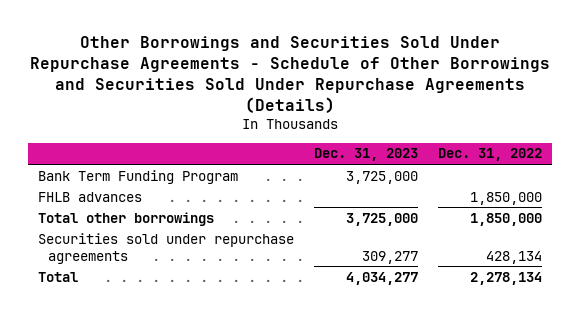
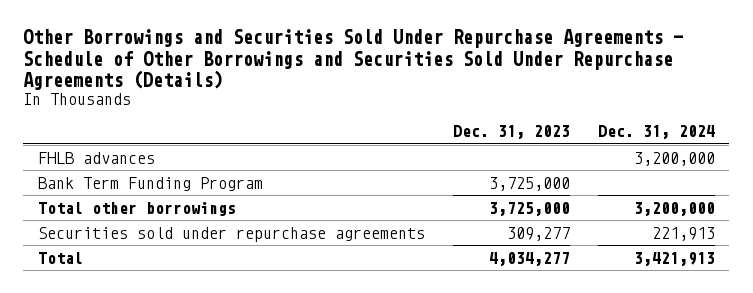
- | Dec. 31, 2023 | Dec. 31, 2022
+ | Dec. 31, 2023 | Dec. 31, 2024
moved down: Bank Term Funding Program | 3,725,000 |

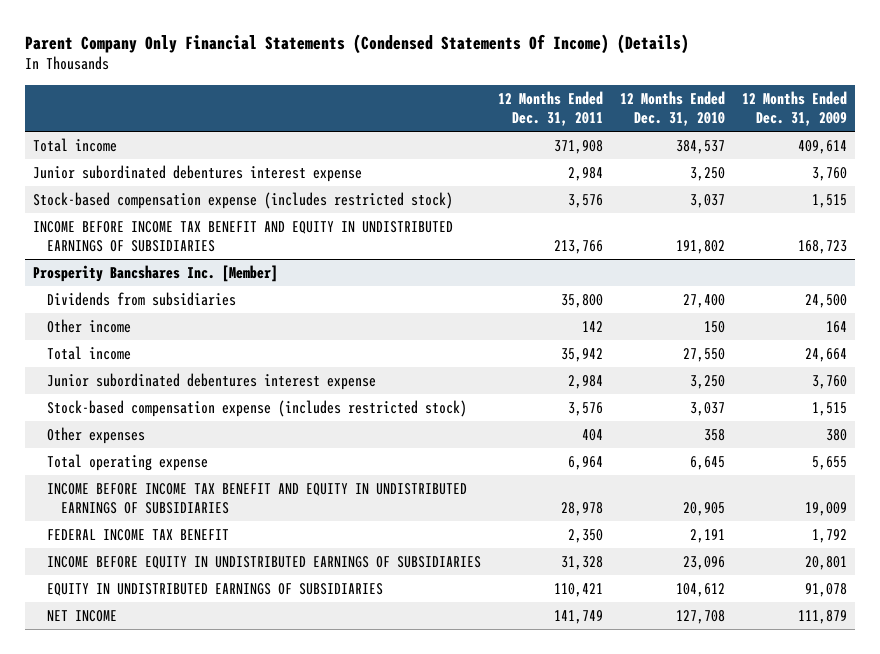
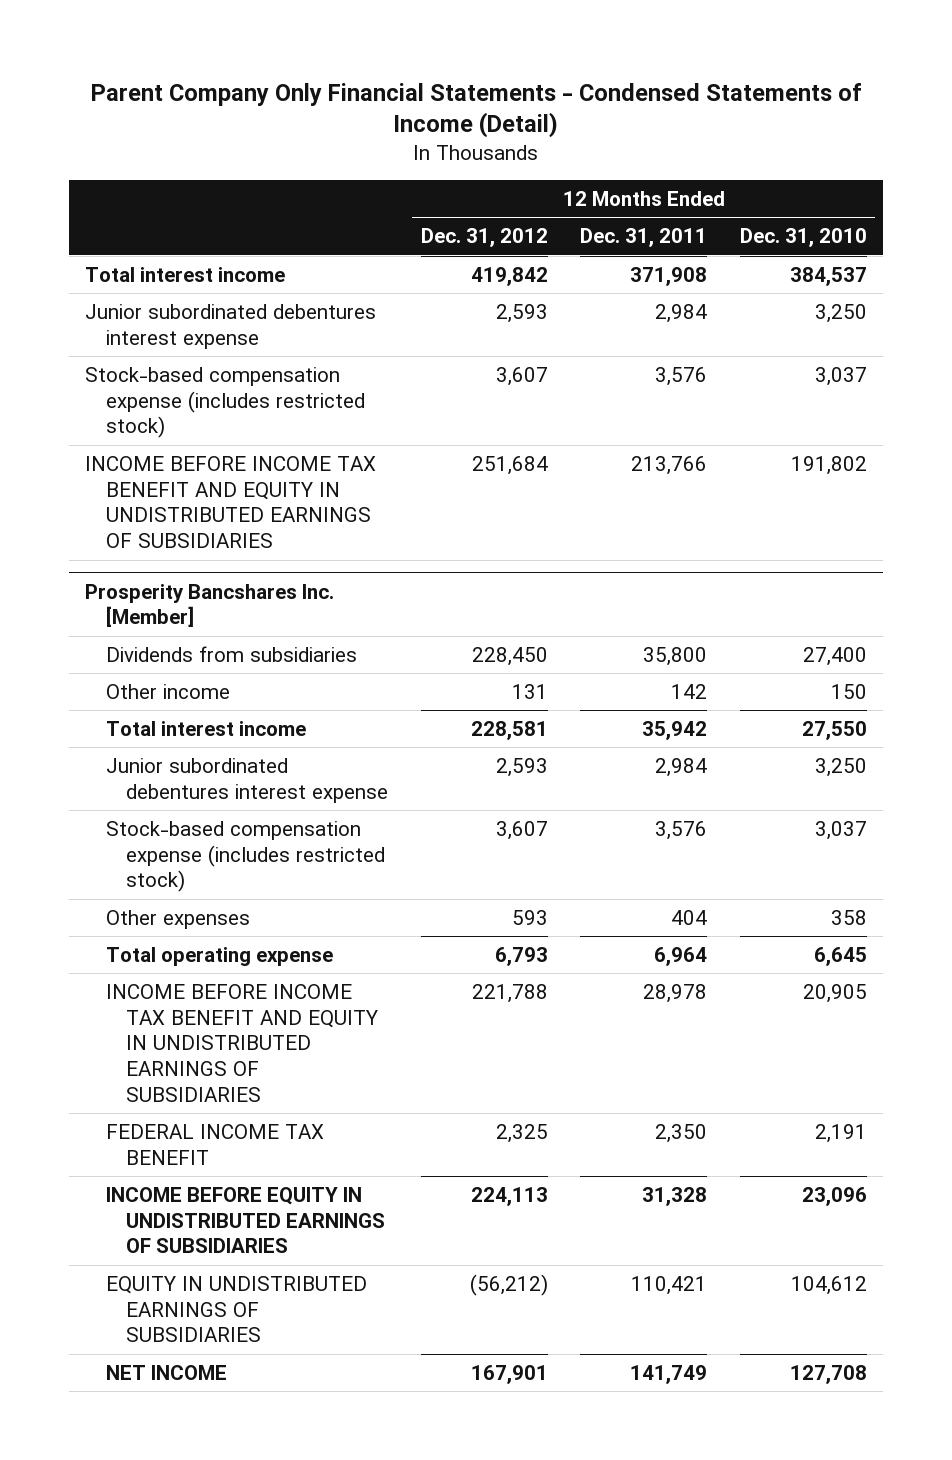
- Parent Company Only Financial Statements (Condensed Statements Of Income) (Details)
+ Parent Company Only Financial Statements - Condensed Statements of Income (Detail)
- | 12 Months Ended Dec. 31, 2011 | 12 Months Ended Dec. 31, 2010 | 12 Months Ended Dec. 31, 2009
+ | 12 Months Ended Dec. 31, 2012 | 12 Months Ended Dec. 31, 2011 | 12 Months Ended Dec. 31, 2010
- Total income | 371,908 | 384,537 | 409,614
+ Total interest income | 419,842 | 371,908 | 384,537
@ Prosperity Bancshares Inc. [Member]
- Total income | 35,942 | 27,550 | 24,664
+ Total interest income | 228,581 | 35,942 | 27,550

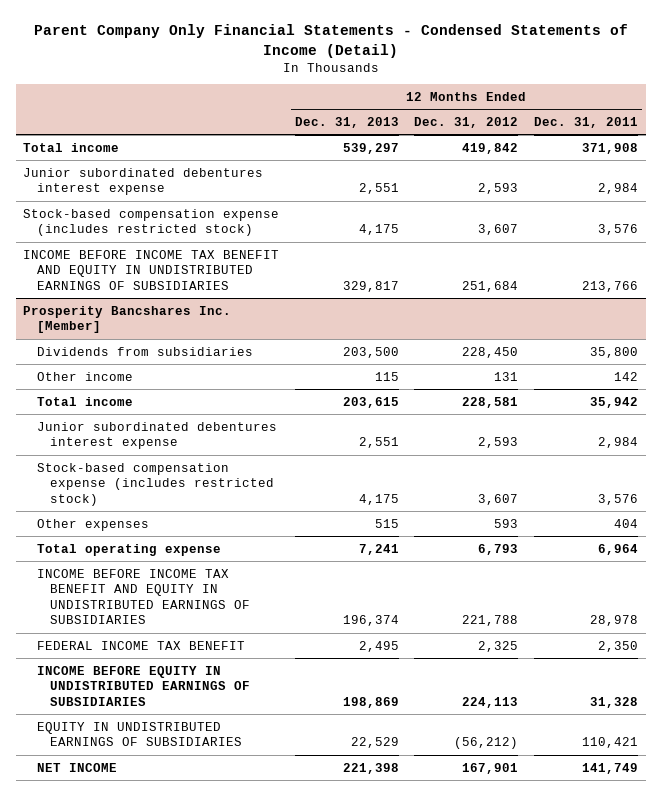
- | 12 Months Ended Dec. 31, 2012 | 12 Months Ended Dec. 31, 2011 | 12 Months Ended Dec. 31, 2010
+ | 12 Months Ended Dec. 31, 2013 | 12 Months Ended Dec. 31, 2012 | 12 Months Ended Dec. 31, 2011
- Total interest income | 419,842 | 371,908 | 384,537
+ Total income | 539,297 | 419,842 | 371,908
@ Prosperity Bancshares Inc. [Member]
- Total interest income | 228,581 | 35,942 | 27,550
+ Total income | 203,615 | 228,581 | 35,942

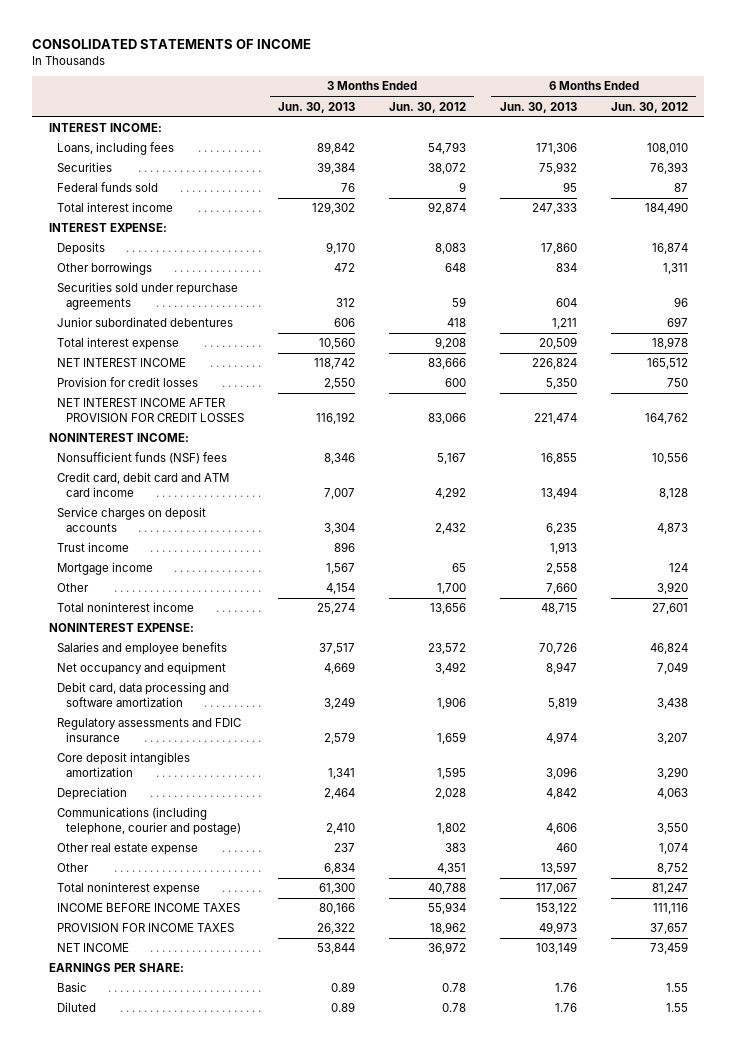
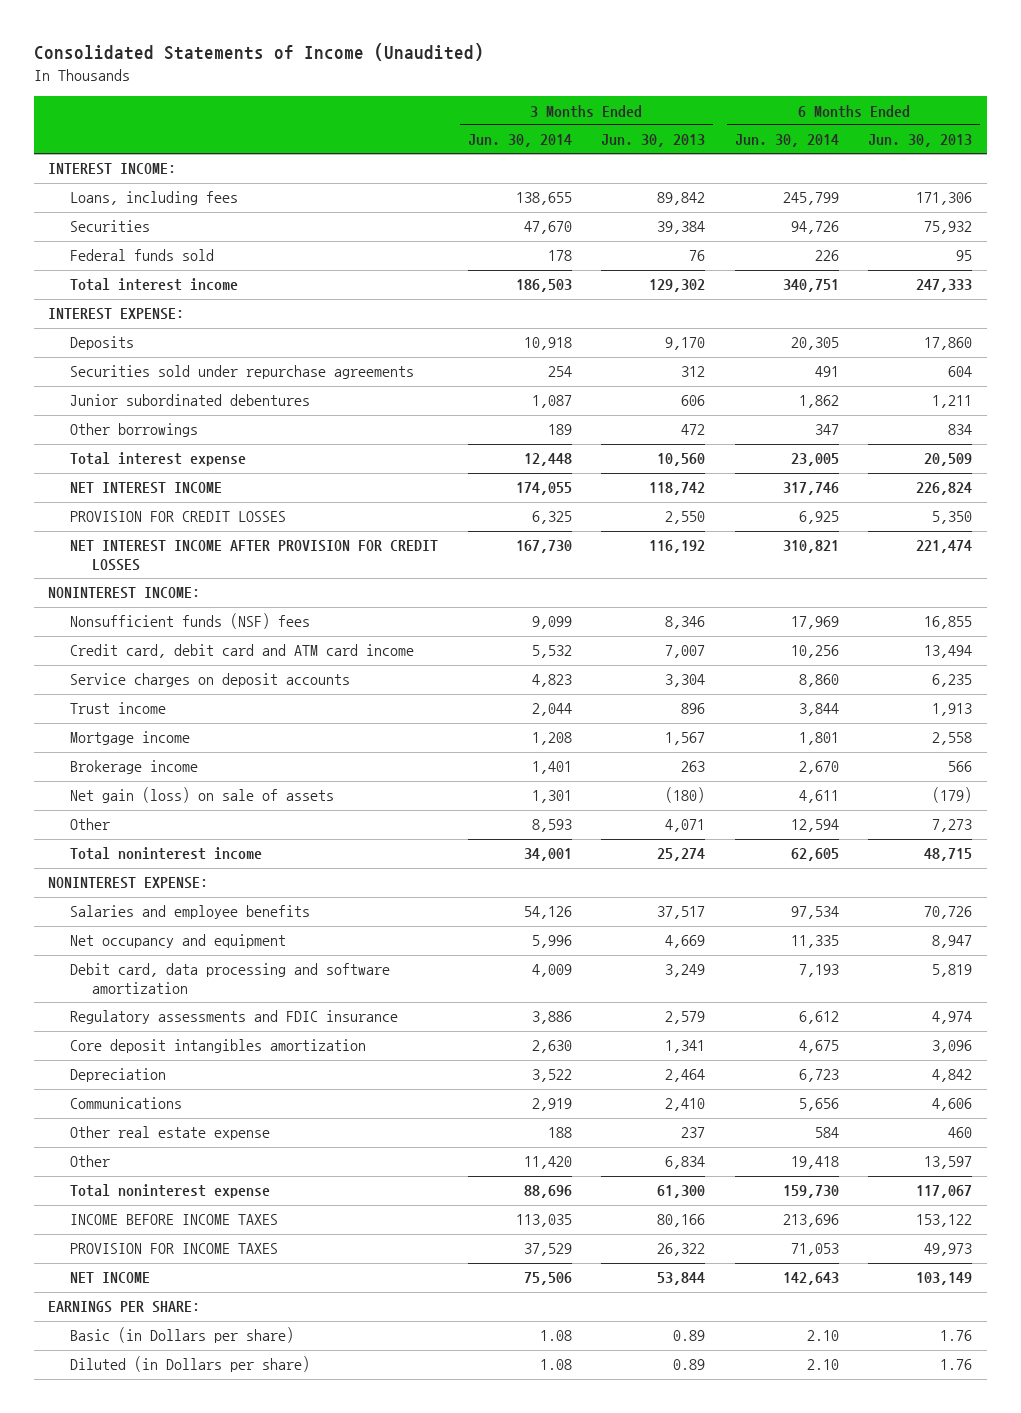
- CONSOLIDATED STATEMENTS OF INCOME
+ Consolidated Statements of Income (Unaudited)
- | 3 Months Ended Jun. 30, 2013 | 3 Months Ended Jun. 30, 2012 | 6 Months Ended Jun. 30, 2013 | 6 Months Ended Jun. 30, 2012
+ | 3 Months Ended Jun. 30, 2014 | 3 Months Ended Jun. 30, 2013 | 6 Months Ended Jun. 30, 2014 | 6 Months Ended Jun. 30, 2013
moved down: Other borrowings | 189 | 472 | 347 | 834
- Provision for credit losses | 2,550 | 600 | 5,350 | 750
+ PROVISION FOR CREDIT LOSSES | 6,325 | 2,550 | 6,925 | 5,350
- Other | 4,154 | 1,700 | 7,660 | 3,920
+ Brokerage income | 1,401 | 263 | 2,670 | 566
+ Net gain (loss) on sale of assets | 1,301 | (180) | 4,611 | (179)
+ Other | 8,593 | 4,071 | 12,594 | 7,273
- Communications (including telephone, courier and postage) | 2,410 | 1,802 | 4,606 | 3,550
+ Communications | 2,919 | 2,410 | 5,656 | 4,606
- Basic | 0.89 | 0.78 | 1.76 | 1.55
- Diluted | 0.89 | 0.78 | 1.76 | 1.55
+ Basic (in Dollars per share) | 1.08 | 0.89 | 2.10 | 1.76
+ Diluted (in Dollars per share) | 1.08 | 0.89 | 2.10 | 1.76

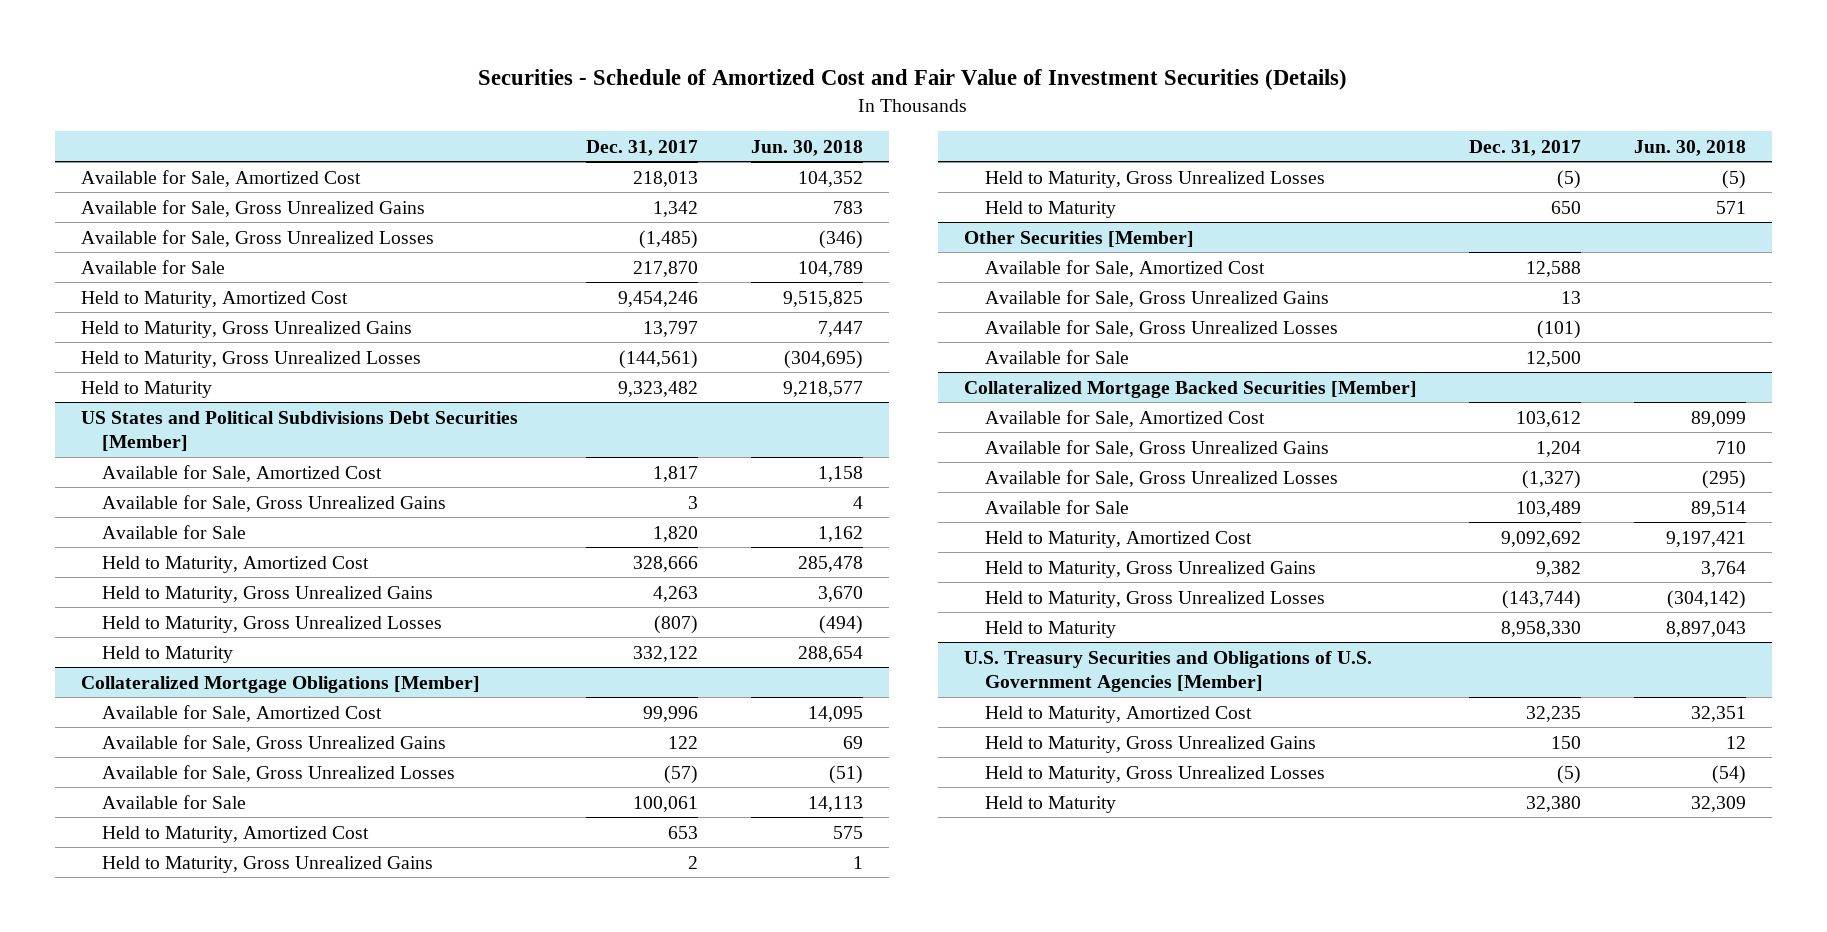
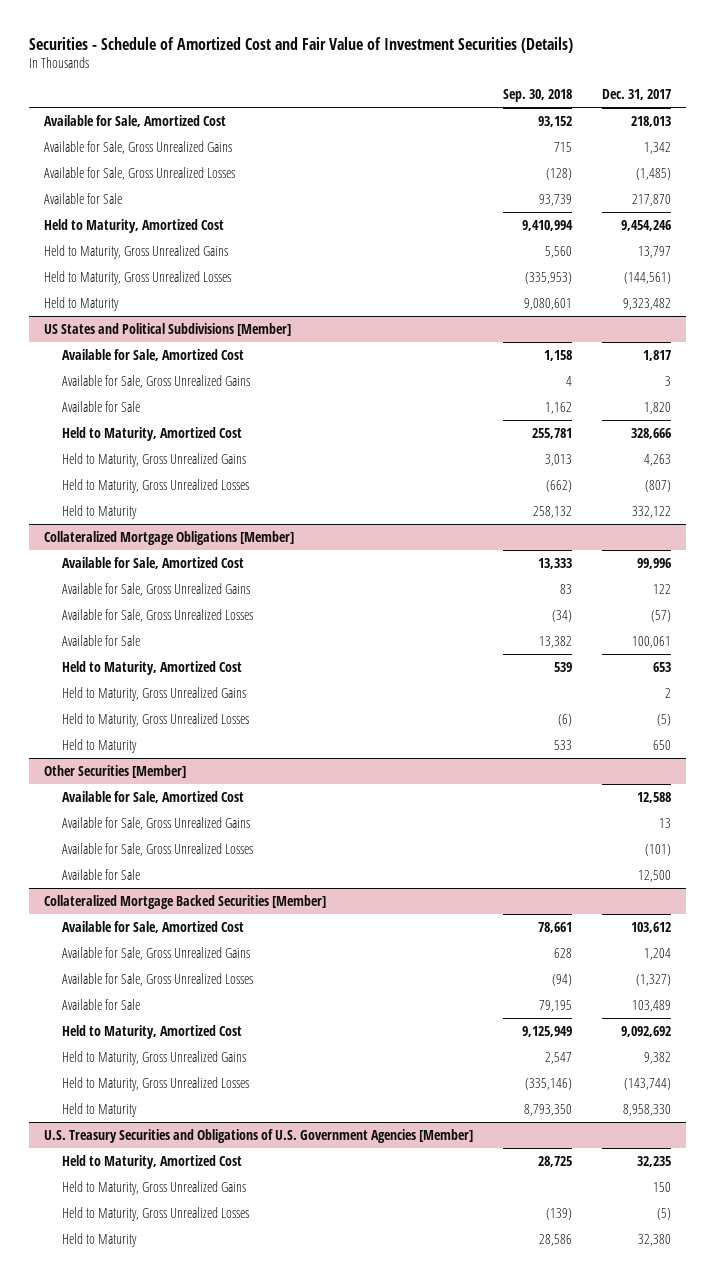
- | Dec. 31, 2017 | Jun. 30, 2018
+ | Sep. 30, 2018 | Dec. 31, 2017
- US States and Political Subdivisions Debt Securities [Member]
+ US States and Political Subdivisions [Member]

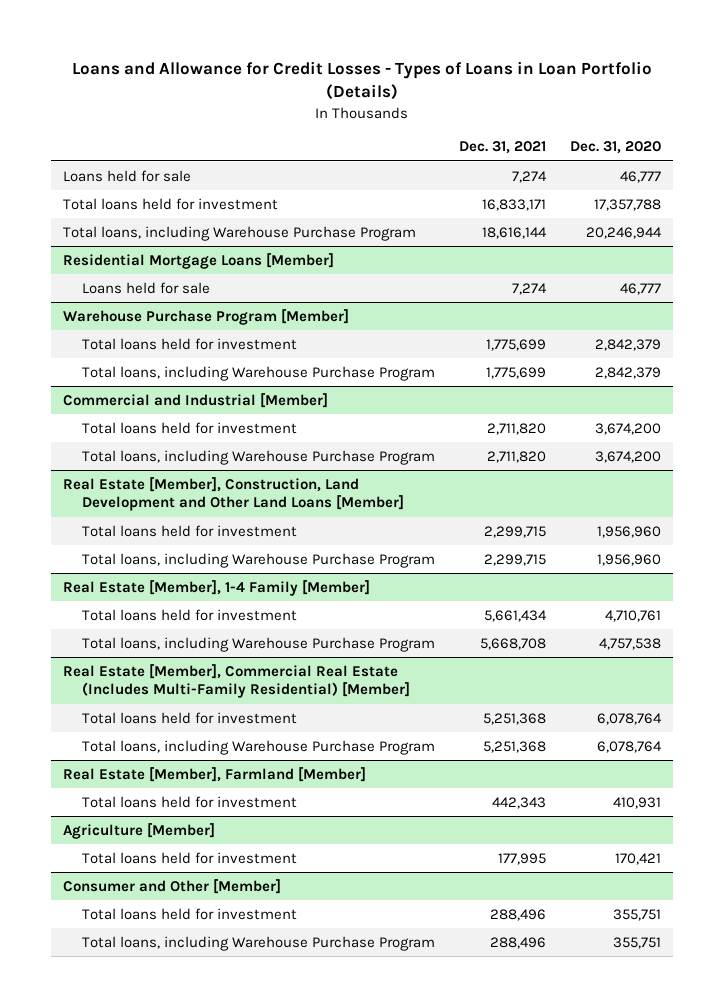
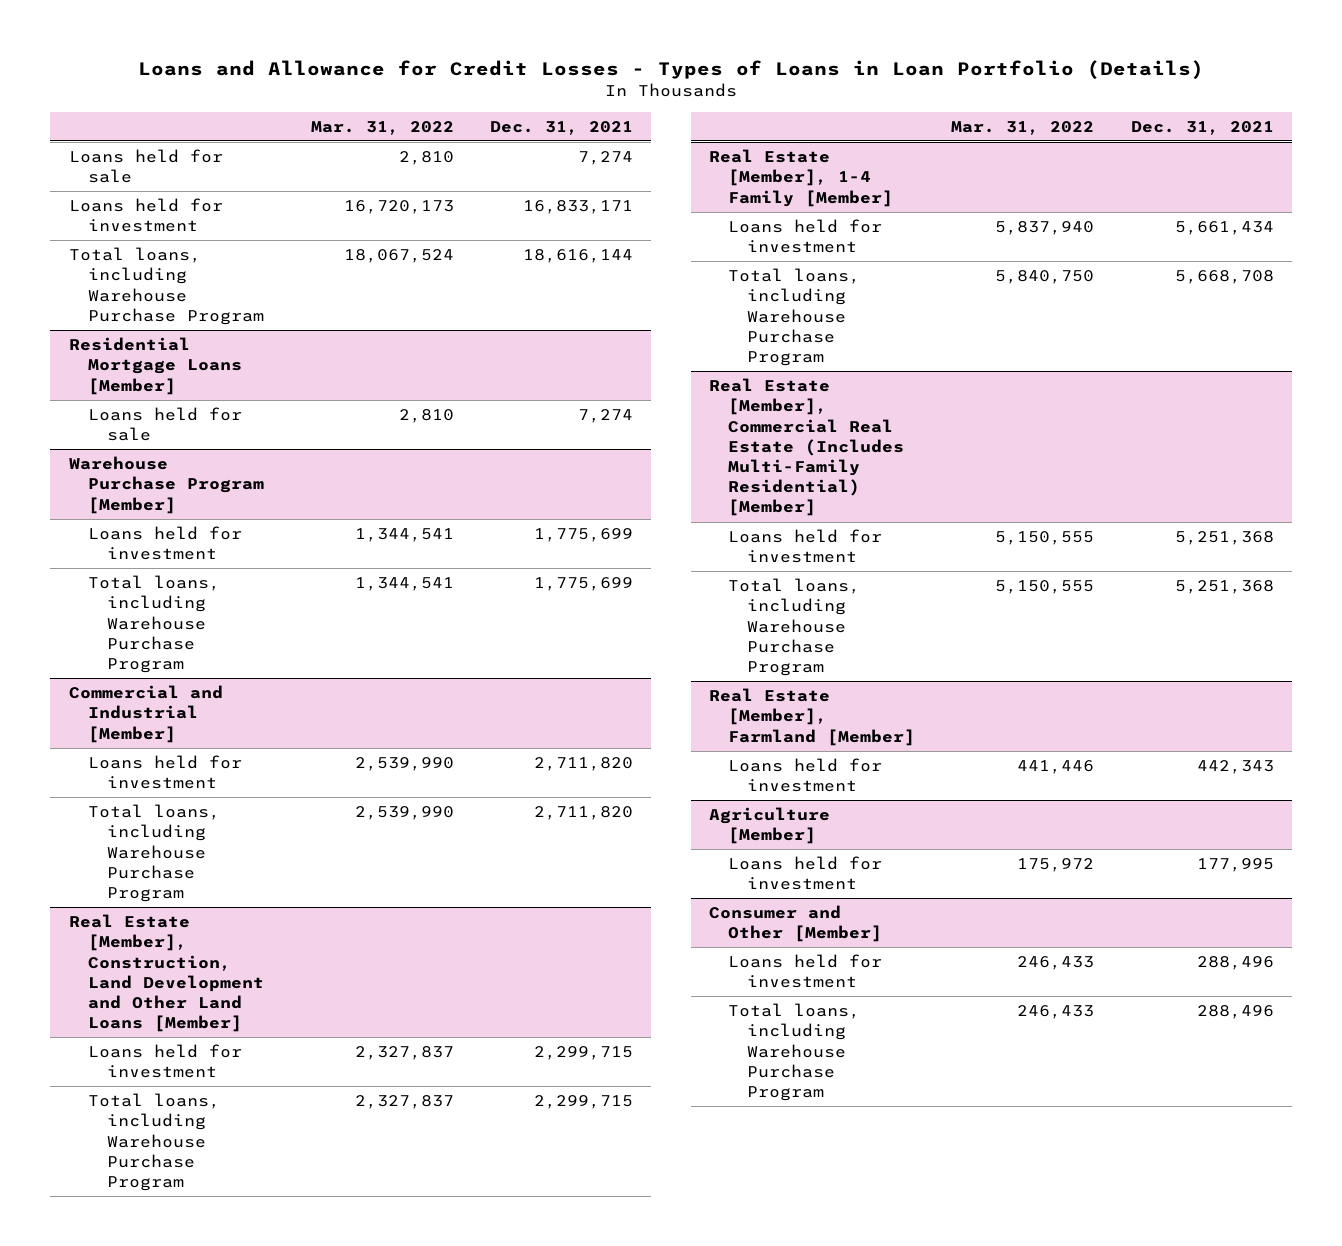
- | Dec. 31, 2021 | Dec. 31, 2020
+ | Mar. 31, 2022 | Dec. 31, 2021
- Total loans held for investment | 16,833,171 | 17,357,788
+ Loans held for investment | 16,720,173 | 16,833,171
@ Warehouse Purchase Program [Member]
- Total loans held for investment | 1,775,699 | 2,842,379
+ Loans held for investment | 1,344,541 | 1,775,699
@ Commercial and Industrial [Member]
- Total loans held for investment | 2,711,820 | 3,674,200
+ Loans held for investment | 2,539,990 | 2,711,820
@ Real Estate [Member], Construction, Land Development and Other Land Loans [Member]
- Total loans held for investment | 2,299,715 | 1,956,960
+ Loans held for investment | 2,327,837 | 2,299,715
@ Real Estate [Member], 1-4 Family [Member]
- Total loans held for investment | 5,661,434 | 4,710,761
+ Loans held for investment | 5,837,940 | 5,661,434
@ Real Estate [Member], Commercial Real Estate (Includes Multi-Family Residential) [Member]
- Total loans held for investment | 5,251,368 | 6,078,764
+ Loans held for investment | 5,150,555 | 5,251,368
@ Real Estate [Member], Farmland [Member]
- Total loans held for investment | 442,343 | 410,931
+ Loans held for investment | 441,446 | 442,343
@ Agriculture [Member]
- Total loans held for investment | 177,995 | 170,421
+ Loans held for investment | 175,972 | 177,995
@ Consumer and Other [Member]
- Total loans held for investment | 288,496 | 355,751
+ Loans held for investment | 246,433 | 288,496

